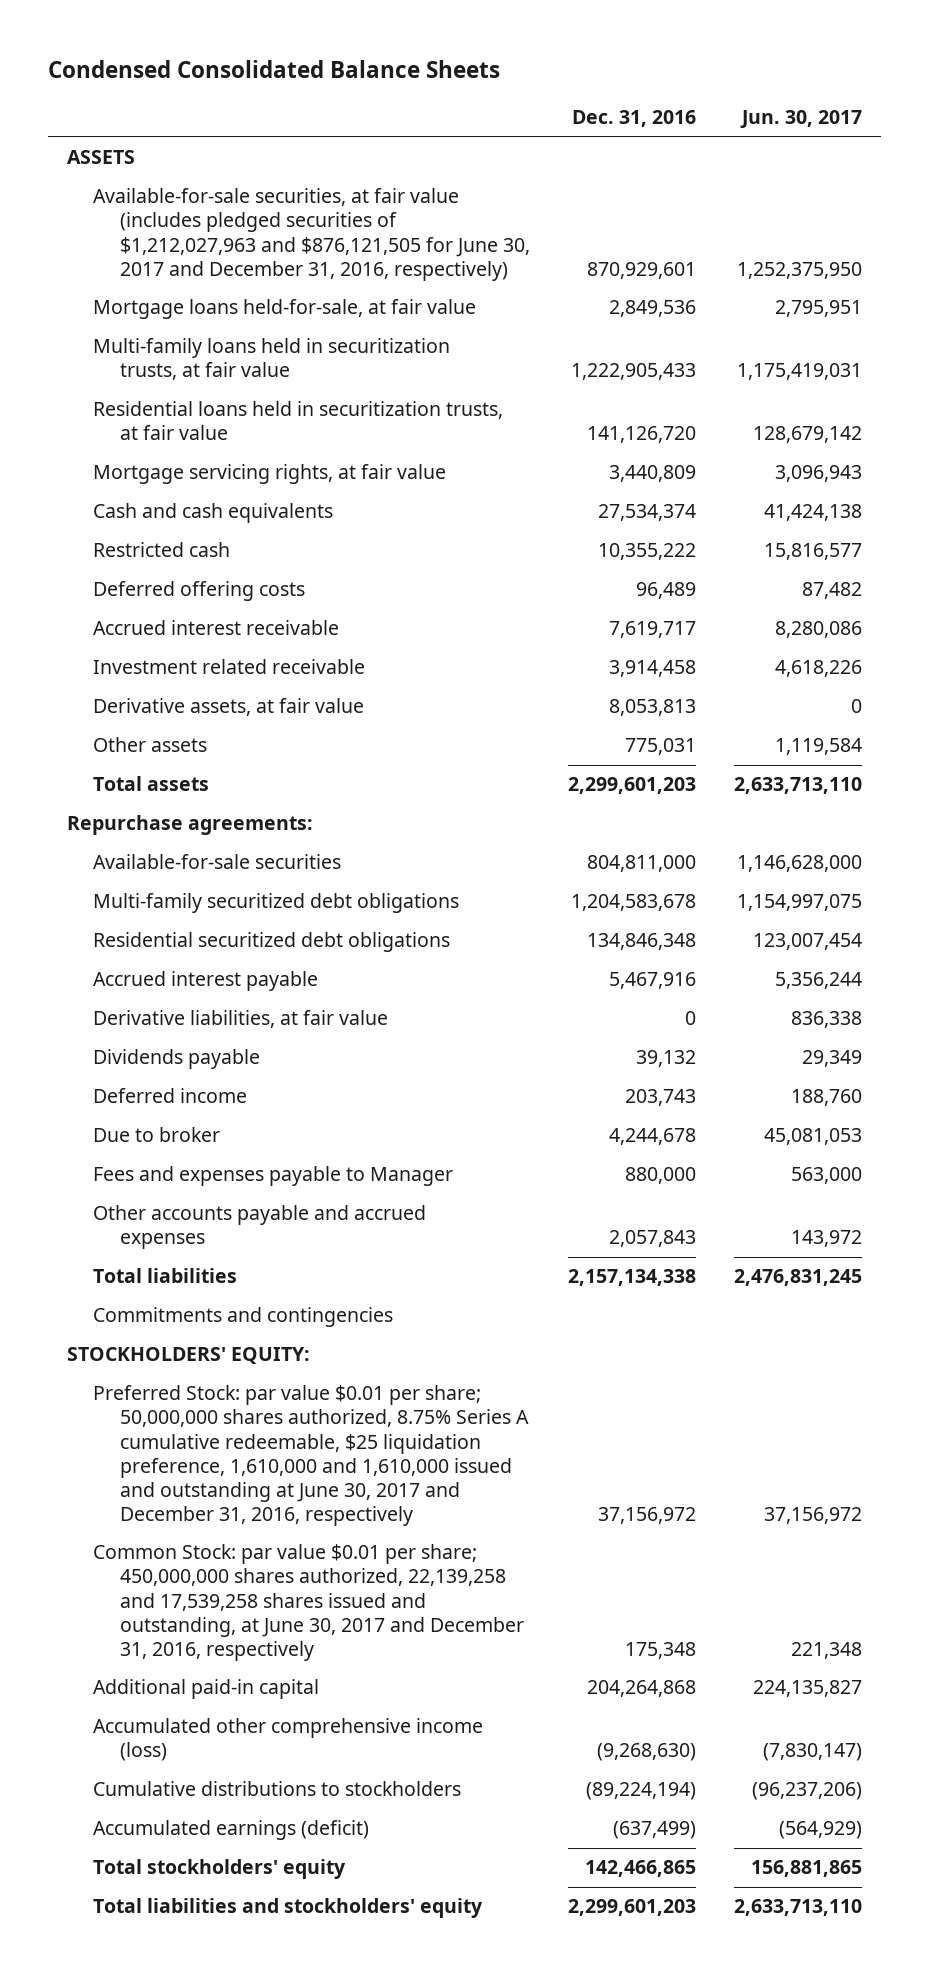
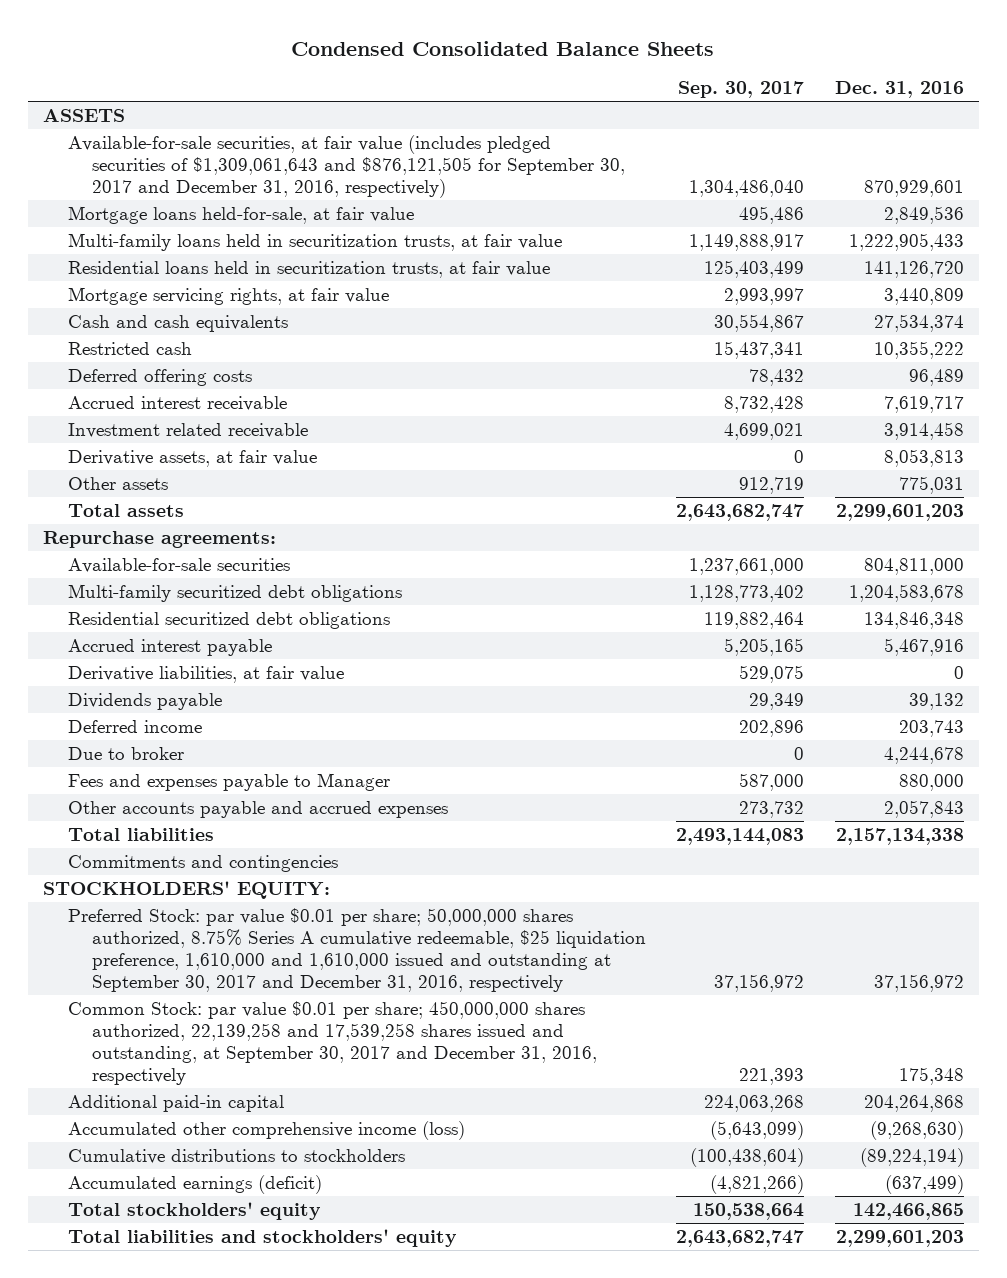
- | Dec. 31, 2016 | Jun. 30, 2017
+ | Sep. 30, 2017 | Dec. 31, 2016
- Available-for-sale securities, at fair value (includes pledged securities of $1,212,027,963 and $876,121,505 for June 30, 2017 and December 31, 2016, respectively) | 870,929,601 | 1,252,375,950
+ Available-for-sale securities, at fair value (includes pledged securities of $1,309,061,643 and $876,121,505 for September 30, 2017 and December 31, 2016, respectively) | 1,304,486,040 | 870,929,601
- Preferred Stock: par value $0.01 per share; 50,000,000 shares authorized, 8.75% Series A cumulative redeemable, $25 liquidation preference, 1,610,000 and 1,610,000 issued and outstanding at June 30, 2017 and December 31, 2016, respectively | 37,156,972 | 37,156,972
- Common Stock: par value $0.01 per share; 450,000,000 shares authorized, 22,139,258 and 17,539,258 shares issued and outstanding, at June 30, 2017 and December 31, 2016, respectively | 175,348 | 221,348
+ Preferred Stock: par value $0.01 per share; 50,000,000 shares authorized, 8.75% Series A cumulative redeemable, $25 liquidation preference, 1,610,000 and 1,610,000 issued and outstanding at September 30, 2017 and December 31, 2016, respectively | 37,156,972 | 37,156,972
+ Common Stock: par value $0.01 per share; 450,000,000 shares authorized, 22,139,258 and 17,539,258 shares issued and outstanding, at September 30, 2017 and December 31, 2016, respectively | 221,393 | 175,348

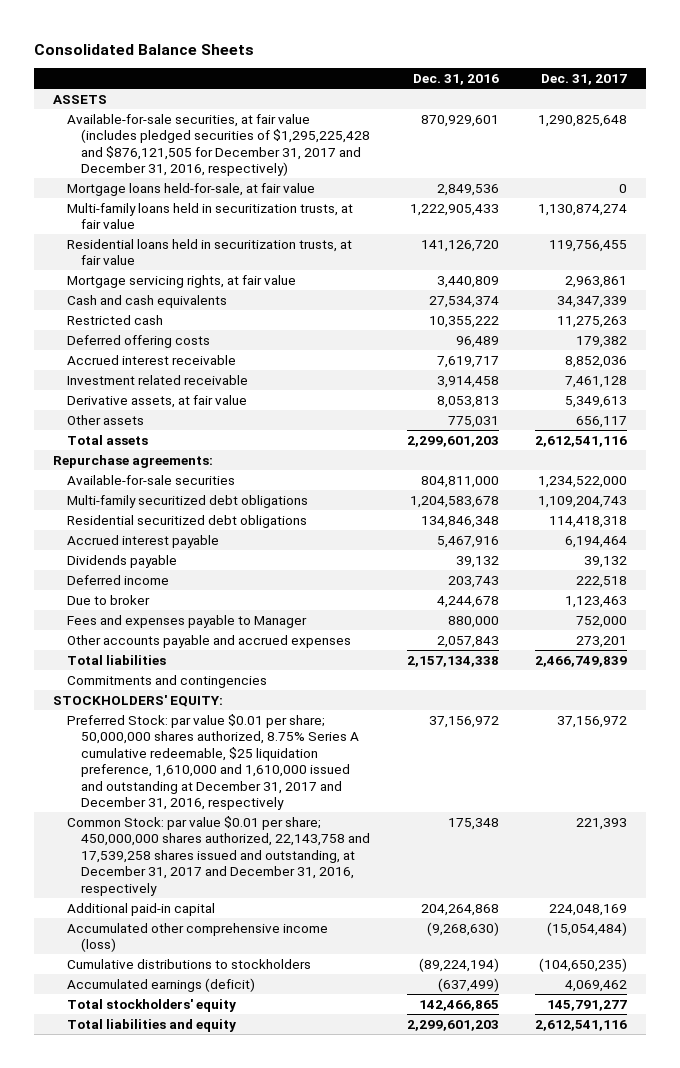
- Condensed Consolidated Balance Sheets
+ Consolidated Balance Sheets
- | Sep. 30, 2017 | Dec. 31, 2016
+ | Dec. 31, 2016 | Dec. 31, 2017
- Available-for-sale securities, at fair value (includes pledged securities of $1,309,061,643 and $876,121,505 for September 30, 2017 and December 31, 2016, respectively) | 1,304,486,040 | 870,929,601
+ Available-for-sale securities, at fair value (includes pledged securities of $1,295,225,428 and $876,121,505 for December 31, 2017 and December 31, 2016, respectively) | 870,929,601 | 1,290,825,648
- Derivative liabilities, at fair value | 529,075 | 0
- Preferred Stock: par value $0.01 per share; 50,000,000 shares authorized, 8.75% Series A cumulative redeemable, $25 liquidation preference, 1,610,000 and 1,610,000 issued and outstanding at September 30, 2017 and December 31, 2016, respectively | 37,156,972 | 37,156,972
- Common Stock: par value $0.01 per share; 450,000,000 shares authorized, 22,139,258 and 17,539,258 shares issued and outstanding, at September 30, 2017 and December 31, 2016, respectively | 221,393 | 175,348
+ Preferred Stock: par value $0.01 per share; 50,000,000 shares authorized, 8.75% Series A cumulative redeemable, $25 liquidation preference, 1,610,000 and 1,610,000 issued and outstanding at December 31, 2017 and December 31, 2016, respectively | 37,156,972 | 37,156,972
+ Common Stock: par value $0.01 per share; 450,000,000 shares authorized, 22,143,758 and 17,539,258 shares issued and outstanding, at December 31, 2017 and December 31, 2016, respectively | 175,348 | 221,393
- Total liabilities and stockholders' equity | 2,643,682,747 | 2,299,601,203
+ Total liabilities and equity | 2,299,601,203 | 2,612,541,116

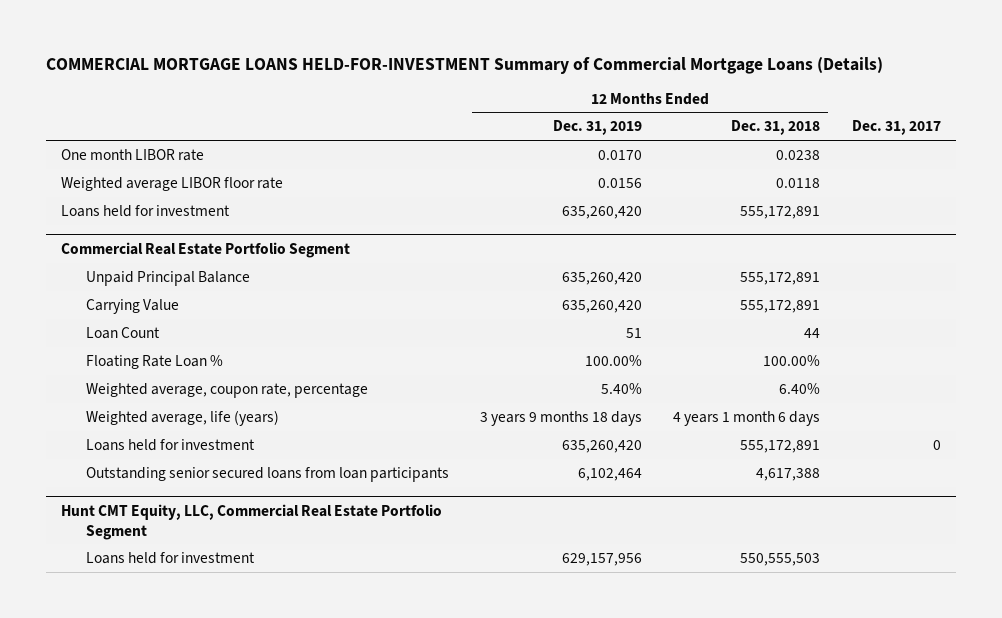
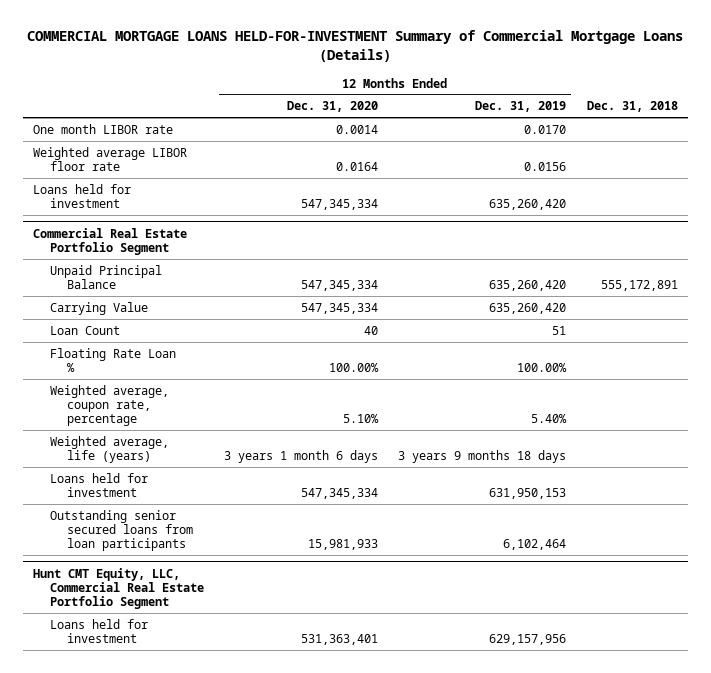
- | 12 Months Ended Dec. 31, 2019 | 12 Months Ended Dec. 31, 2018 | Dec. 31, 2017
+ | 12 Months Ended Dec. 31, 2020 | 12 Months Ended Dec. 31, 2019 | Dec. 31, 2018
@ Commercial Real Estate Portfolio Segment
- Loans held for investment | 635,260,420 | 555,172,891 | 0
+ Loans held for investment | 547,345,334 | 631,950,153 |

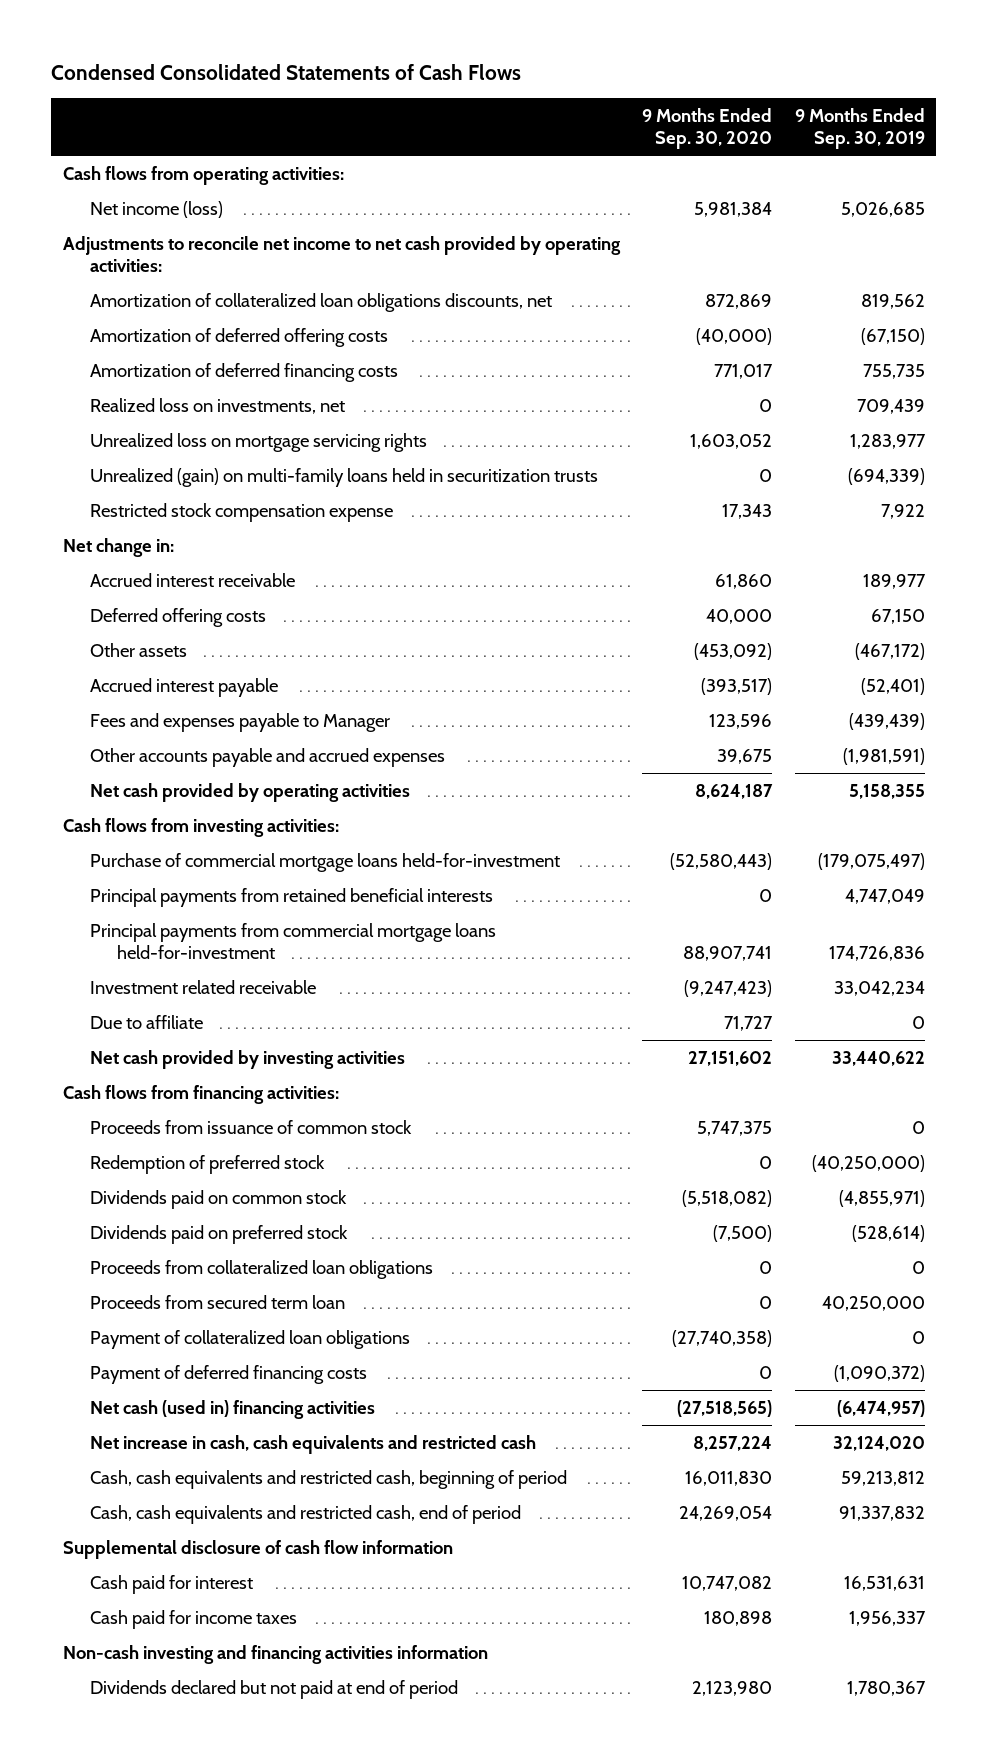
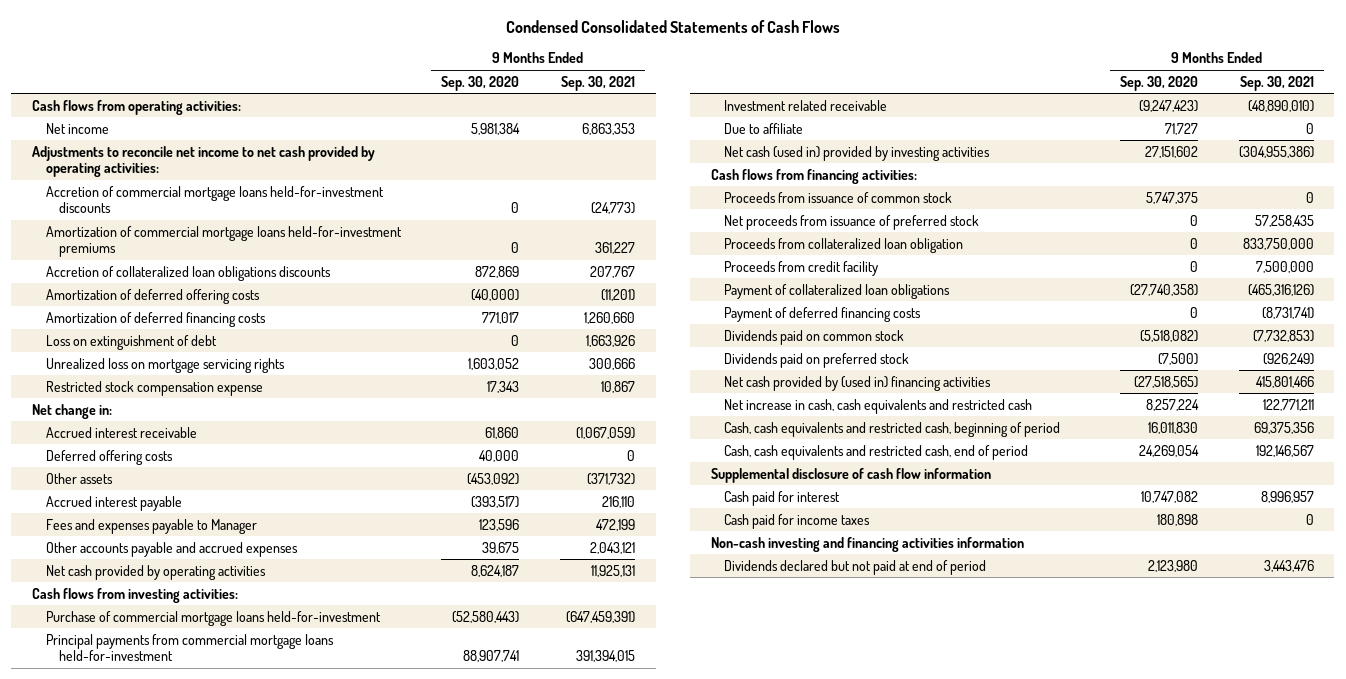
- | 9 Months Ended Sep. 30, 2020 | 9 Months Ended Sep. 30, 2019
+ | 9 Months Ended Sep. 30, 2020 | 9 Months Ended Sep. 30, 2021
- Net income (loss) | 5,981,384 | 5,026,685
+ Net income | 5,981,384 | 6,863,353
- Amortization of collateralized loan obligations discounts, net | 872,869 | 819,562
+ Accretion of commercial mortgage loans held-for-investment discounts | 0 | (24,773)
+ Amortization of commercial mortgage loans held-for-investment premiums | 0 | 361,227
+ Accretion of collateralized loan obligations discounts | 872,869 | 207,767
- Realized loss on investments, net | 0 | 709,439
+ Loss on extinguishment of debt | 0 | 1,663,926
- Unrealized (gain) on multi-family loans held in securitization trusts | 0 | (694,339)
- Principal payments from retained beneficial interests | 0 | 4,747,049
- Net cash provided by investing activities | 27,151,602 | 33,440,622
+ Net cash (used in) provided by investing activities | 27,151,602 | (304,955,386)
- Redemption of preferred stock | 0 | (40,250,000)
- Proceeds from collateralized loan obligations | 0 | 0
- Proceeds from secured term loan | 0 | 40,250,000
+ Net proceeds from issuance of preferred stock | 0 | 57,258,435
+ Proceeds from collateralized loan obligation | 0 | 833,750,000
+ Proceeds from credit facility | 0 | 7,500,000
- Net cash (used in) financing activities | (27,518,565) | (6,474,957)
moved down: Dividends paid on common stock | (5,518,082) | (7,732,853)
moved down: Dividends paid on preferred stock | (7,500) | (926,249)
+ Net cash provided by (used in) financing activities | (27,518,565) | 415,801,466

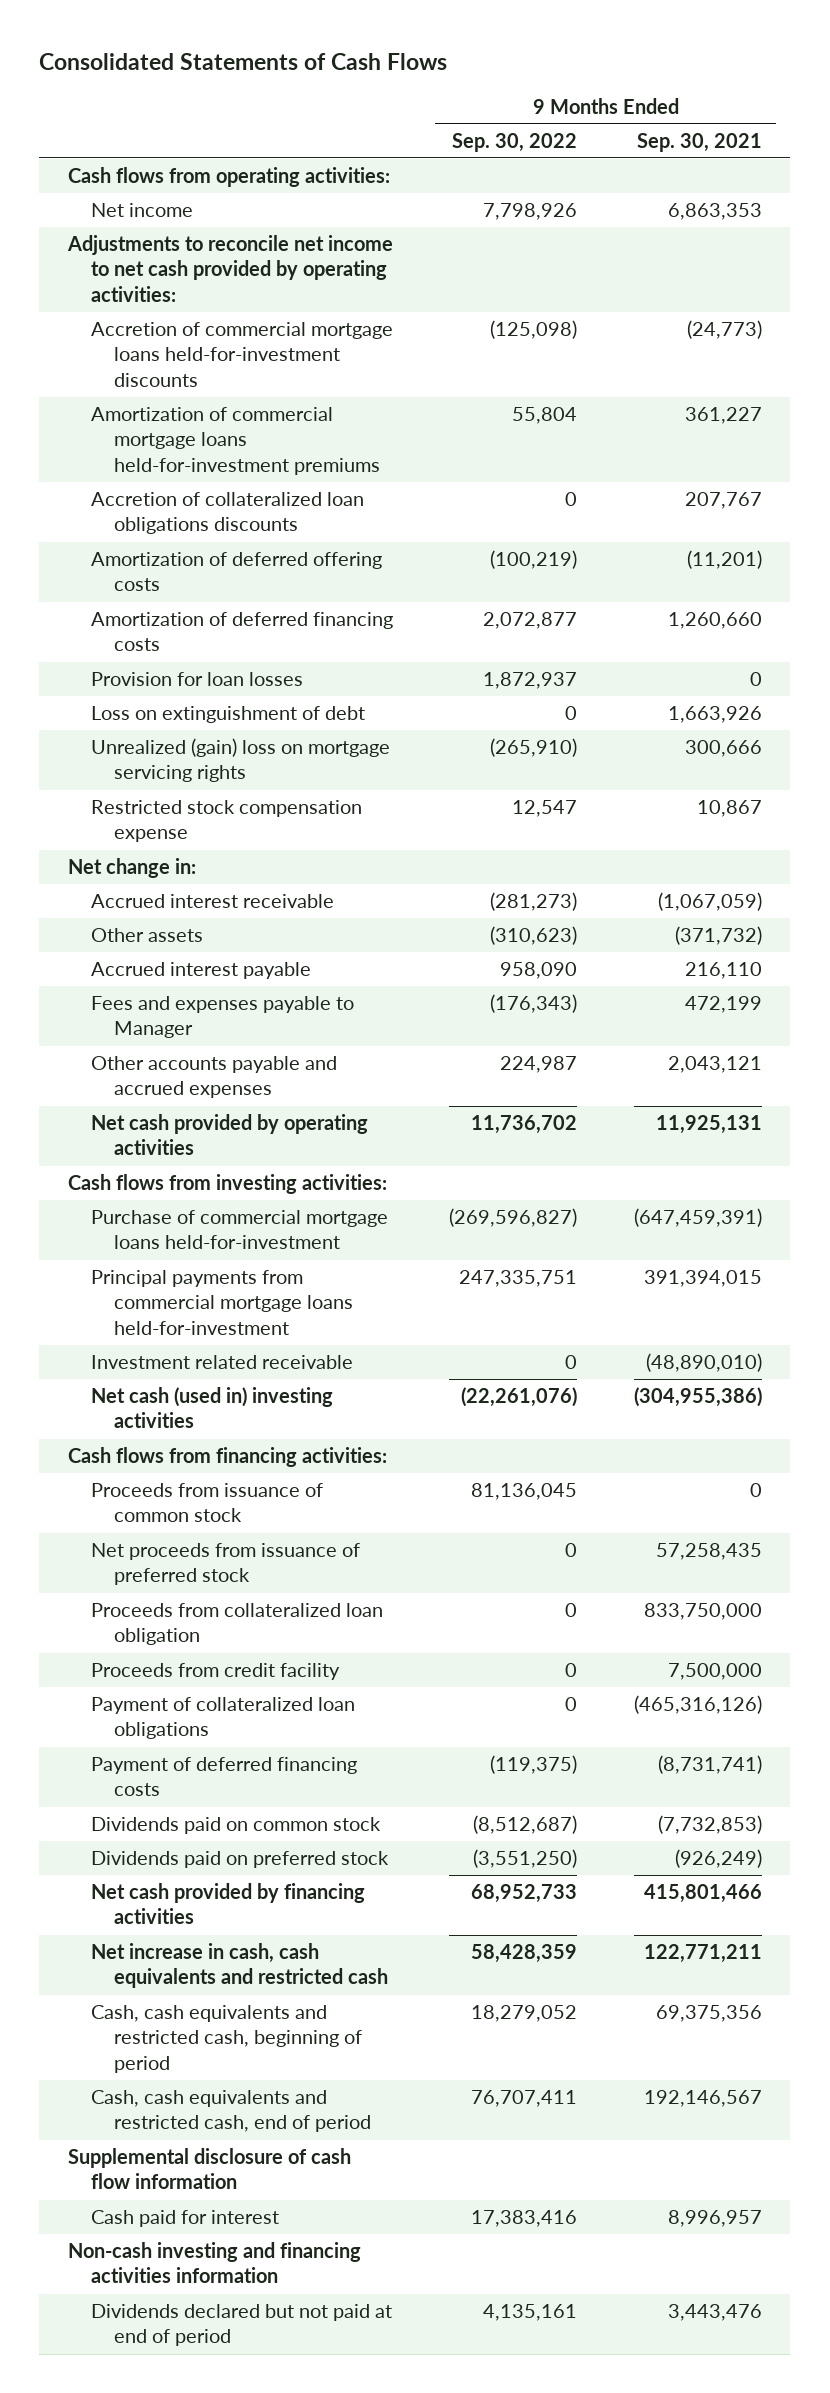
- Condensed Consolidated Statements of Cash Flows
+ Consolidated Statements of Cash Flows
- | 9 Months Ended Sep. 30, 2020 | 9 Months Ended Sep. 30, 2021
+ | 9 Months Ended Sep. 30, 2022 | 9 Months Ended Sep. 30, 2021
+ Provision for loan losses | 1,872,937 | 0
- Unrealized loss on mortgage servicing rights | 1,603,052 | 300,666
+ Unrealized (gain) loss on mortgage servicing rights | (265,910) | 300,666
- Deferred offering costs | 40,000 | 0
- Due to affiliate | 71,727 | 0
- Net cash (used in) provided by investing activities | 27,151,602 | (304,955,386)
+ Net cash (used in) investing activities | (22,261,076) | (304,955,386)
- Net cash provided by (used in) financing activities | (27,518,565) | 415,801,466
+ Net cash provided by financing activities | 68,952,733 | 415,801,466
- Cash paid for income taxes | 180,898 | 0

